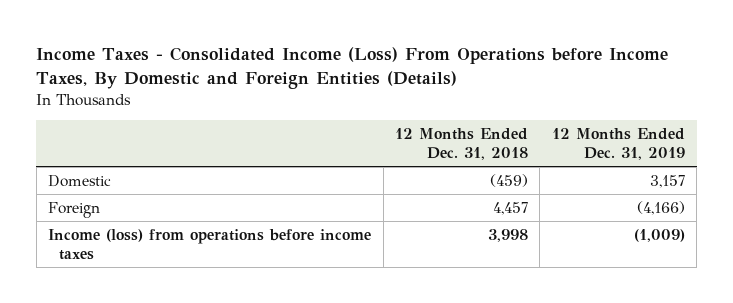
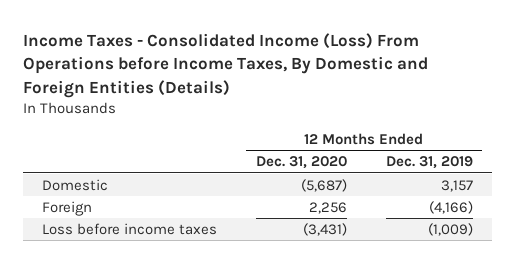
- | 12 Months Ended Dec. 31, 2018 | 12 Months Ended Dec. 31, 2019
+ | 12 Months Ended Dec. 31, 2020 | 12 Months Ended Dec. 31, 2019
- Income (loss) from operations before income taxes | 3,998 | (1,009)
+ Loss before income taxes | (3,431) | (1,009)

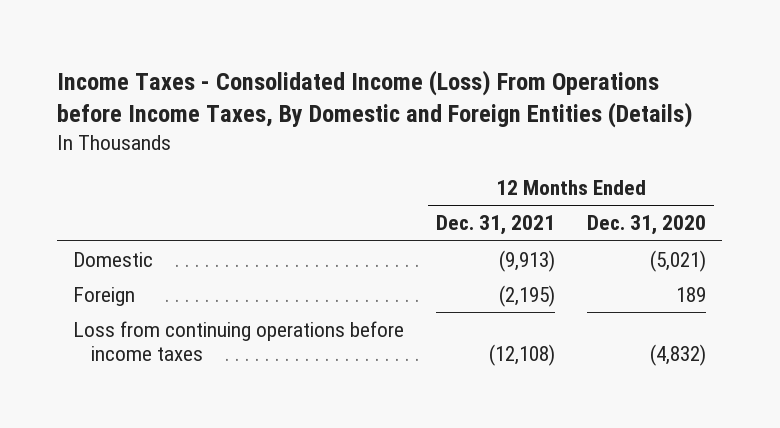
- | 12 Months Ended Dec. 31, 2020 | 12 Months Ended Dec. 31, 2019
+ | 12 Months Ended Dec. 31, 2021 | 12 Months Ended Dec. 31, 2020
- Domestic | (5,687) | 3,157
- Foreign | 2,256 | (4,166)
- Loss before income taxes | (3,431) | (1,009)
+ Domestic | (9,913) | (5,021)
+ Foreign | (2,195) | 189
+ Loss from continuing operations before income taxes | (12,108) | (4,832)

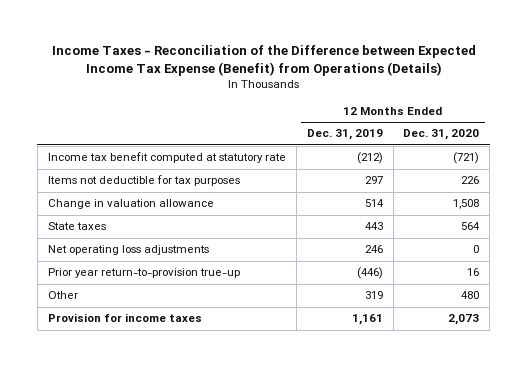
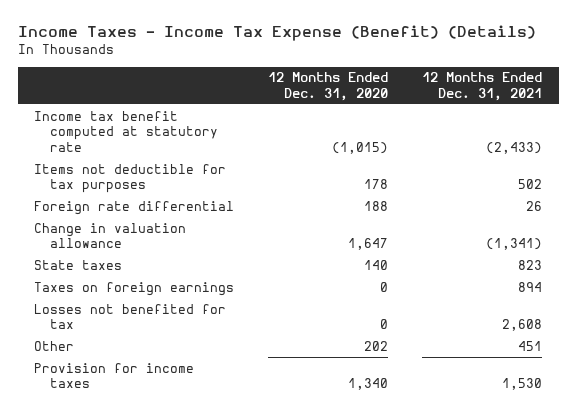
- Income Taxes - Reconciliation of the Difference between Expected Income Tax Expense (Benefit) from Operations (Details)
+ Income Taxes - Income Tax Expense (Benefit) (Details)
- | 12 Months Ended Dec. 31, 2019 | 12 Months Ended Dec. 31, 2020
+ | 12 Months Ended Dec. 31, 2020 | 12 Months Ended Dec. 31, 2021
- Income tax benefit computed at statutory rate | (212) | (721)
- Items not deductible for tax purposes | 297 | 226
- Change in valuation allowance | 514 | 1,508
- State taxes | 443 | 564
- Net operating loss adjustments | 246 | 0
- Prior year return-to-provision true-up | (446) | 16
- Other | 319 | 480
- Provision for income taxes | 1,161 | 2,073
+ Income tax benefit computed at statutory rate | (1,015) | (2,433)
+ Items not deductible for tax purposes | 178 | 502
+ Foreign rate differential | 188 | 26
+ Change in valuation allowance | 1,647 | (1,341)
+ State taxes | 140 | 823
+ Taxes on foreign earnings | 0 | 894
+ Losses not benefited for tax | 0 | 2,608
+ Other | 202 | 451
+ Provision for income taxes | 1,340 | 1,530

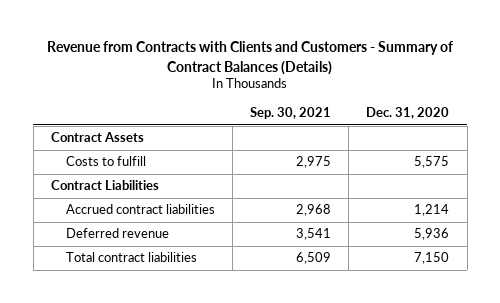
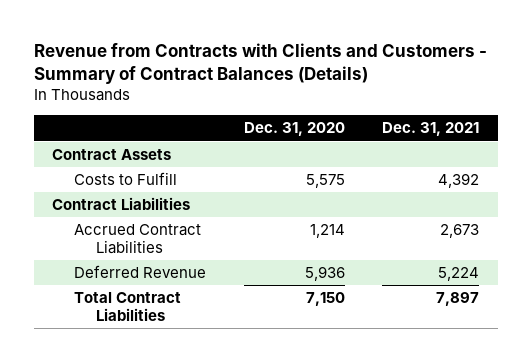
- | Sep. 30, 2021 | Dec. 31, 2020
+ | Dec. 31, 2020 | Dec. 31, 2021
- Costs to fulfill | 2,975 | 5,575
+ Costs to Fulfill | 5,575 | 4,392
- Accrued contract liabilities | 2,968 | 1,214
- Deferred revenue | 3,541 | 5,936
- Total contract liabilities | 6,509 | 7,150
+ Accrued Contract Liabilities | 1,214 | 2,673
+ Deferred Revenue | 5,936 | 5,224
+ Total Contract Liabilities | 7,150 | 7,897

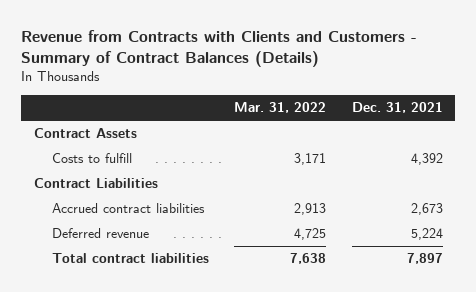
- | Dec. 31, 2020 | Dec. 31, 2021
+ | Mar. 31, 2022 | Dec. 31, 2021
- Costs to Fulfill | 5,575 | 4,392
+ Costs to fulfill | 3,171 | 4,392
- Accrued Contract Liabilities | 1,214 | 2,673
- Deferred Revenue | 5,936 | 5,224
- Total Contract Liabilities | 7,150 | 7,897
+ Accrued contract liabilities | 2,913 | 2,673
+ Deferred revenue | 4,725 | 5,224
+ Total contract liabilities | 7,638 | 7,897

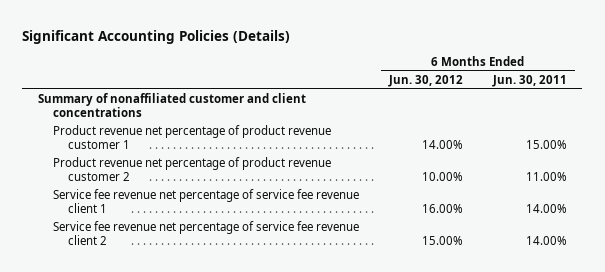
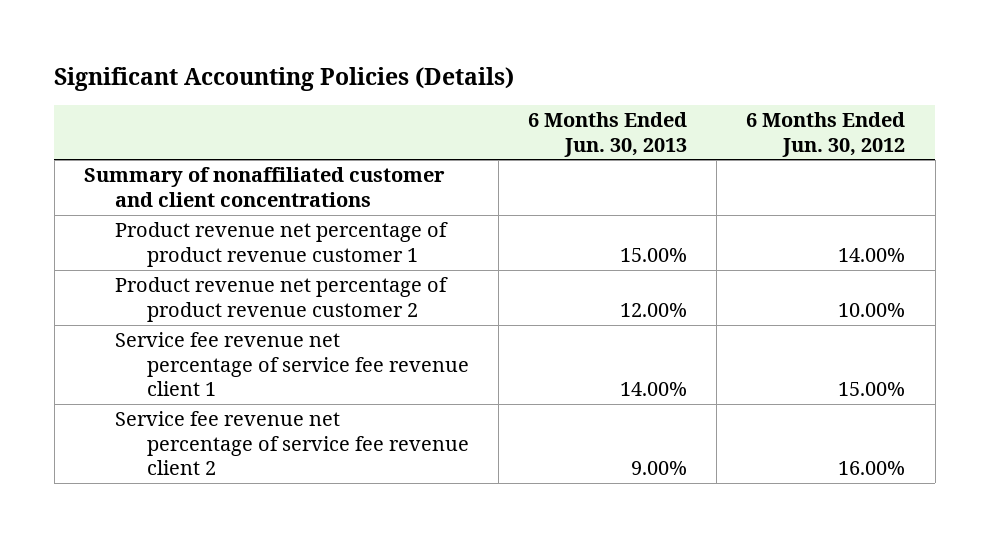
- | 6 Months Ended Jun. 30, 2012 | 6 Months Ended Jun. 30, 2011
+ | 6 Months Ended Jun. 30, 2013 | 6 Months Ended Jun. 30, 2012
- Service fee revenue net percentage of service fee revenue client 1 | 16.00% | 14.00%
- Service fee revenue net percentage of service fee revenue client 2 | 15.00% | 14.00%
+ Service fee revenue net percentage of service fee revenue client 1 | 14.00% | 15.00%
+ Service fee revenue net percentage of service fee revenue client 2 | 9.00% | 16.00%

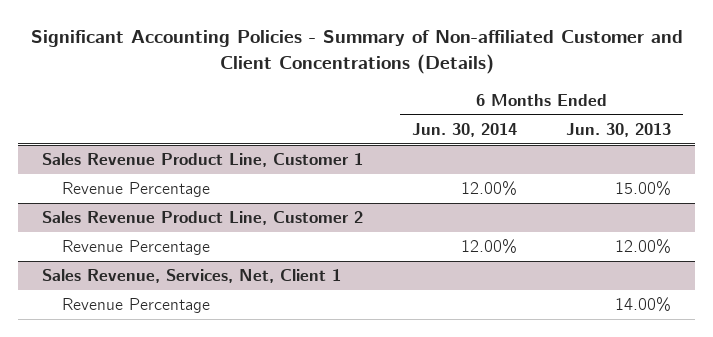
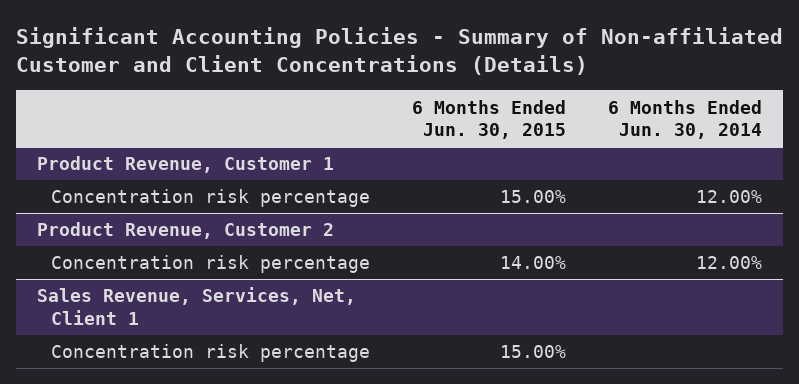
- | 6 Months Ended Jun. 30, 2014 | 6 Months Ended Jun. 30, 2013
+ | 6 Months Ended Jun. 30, 2015 | 6 Months Ended Jun. 30, 2014
- Sales Revenue Product Line, Customer 1
- Revenue Percentage | 12.00% | 15.00%
- Sales Revenue Product Line, Customer 2
- Revenue Percentage | 12.00% | 12.00%
+ Product Revenue, Customer 1
+ Concentration risk percentage | 15.00% | 12.00%
+ Product Revenue, Customer 2
+ Concentration risk percentage | 14.00% | 12.00%
@ Sales Revenue, Services, Net, Client 1
- Revenue Percentage | | 14.00%
+ Concentration risk percentage | 15.00% |

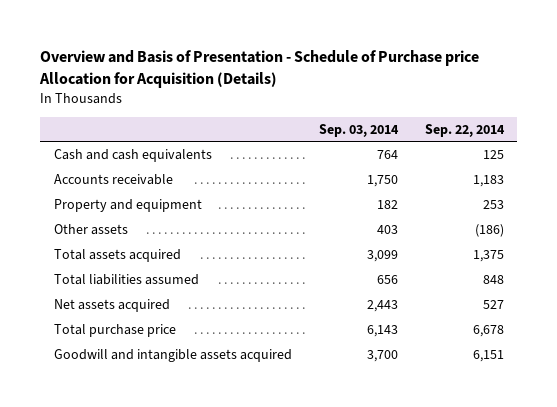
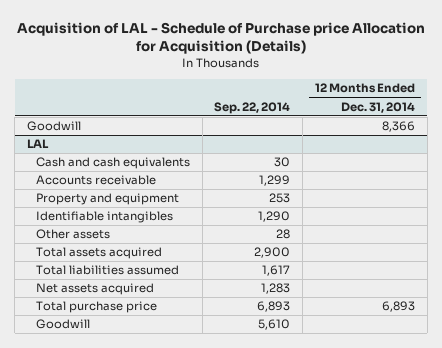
- Overview and Basis of Presentation - Schedule of Purchase price Allocation for Acquisition (Details)
+ Acquisition of LAL - Schedule of Purchase price Allocation for Acquisition (Details)
- | Sep. 03, 2014 | Sep. 22, 2014
+ | Sep. 22, 2014 | 12 Months Ended Dec. 31, 2014
- Cash and cash equivalents | 764 | 125
- Accounts receivable | 1,750 | 1,183
+ Goodwill | | 8,366
+ LAL
+ Cash and cash equivalents | 30 |
+ Accounts receivable | 1,299 |
- Other assets | 403 | (186)
- Total assets acquired | 3,099 | 1,375
- Total liabilities assumed | 656 | 848
- Net assets acquired | 2,443 | 527
- Total purchase price | 6,143 | 6,678
- Goodwill and intangible assets acquired | 3,700 | 6,151
+ Identifiable intangibles | 1,290 |
+ Other assets | 28 |
+ Total assets acquired | 2,900 |
+ Total liabilities assumed | 1,617 |
+ Net assets acquired | 1,283 |
+ Total purchase price | 6,893 | 6,893
+ Goodwill | 5,610 |

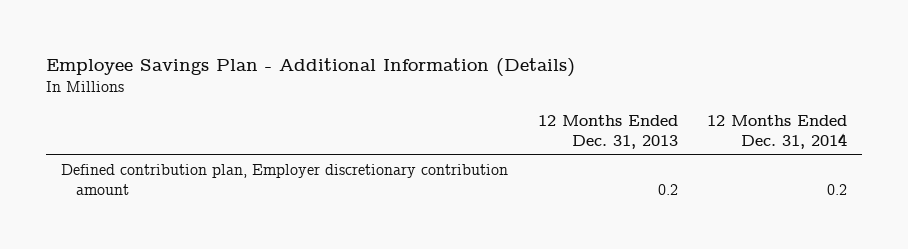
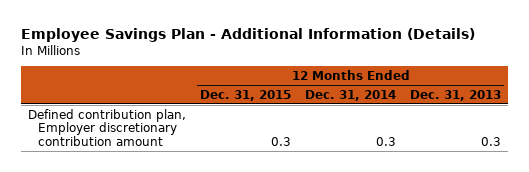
- | 12 Months Ended Dec. 31, 2013 | 12 Months Ended Dec. 31, 2014
+ | 12 Months Ended Dec. 31, 2015 | 12 Months Ended Dec. 31, 2014 | 12 Months Ended Dec. 31, 2013
- Defined contribution plan, Employer discretionary contribution amount | 0.2 | 0.2
+ Defined contribution plan, Employer discretionary contribution amount | 0.3 | 0.3 | 0.3

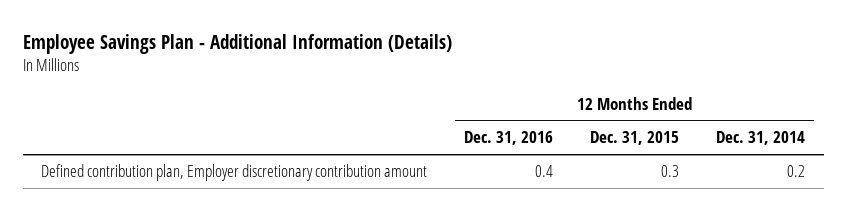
- | 12 Months Ended Dec. 31, 2015 | 12 Months Ended Dec. 31, 2014 | 12 Months Ended Dec. 31, 2013
+ | 12 Months Ended Dec. 31, 2016 | 12 Months Ended Dec. 31, 2015 | 12 Months Ended Dec. 31, 2014
- Defined contribution plan, Employer discretionary contribution amount | 0.3 | 0.3 | 0.3
+ Defined contribution plan, Employer discretionary contribution amount | 0.4 | 0.3 | 0.2

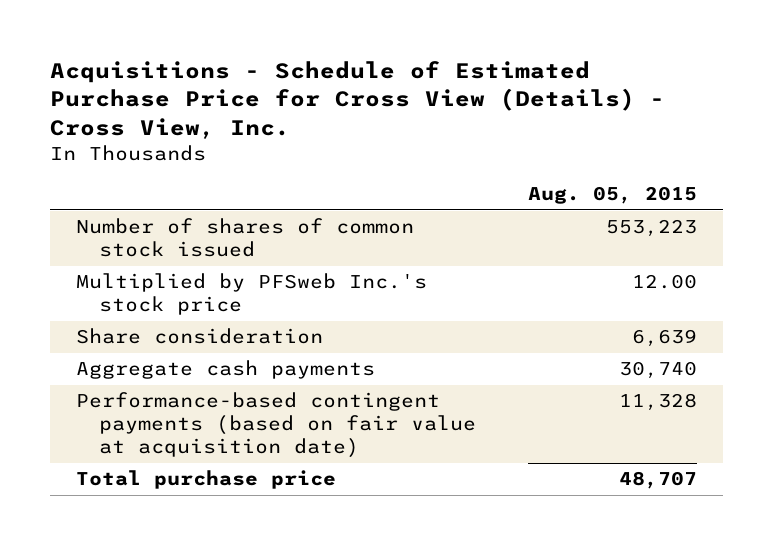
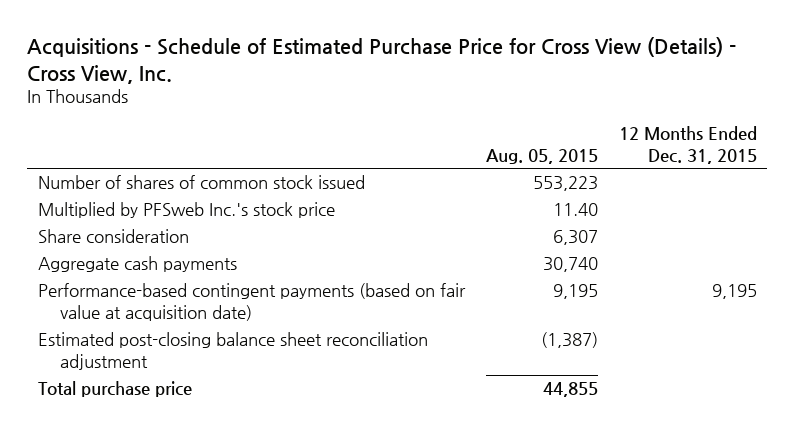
- | Aug. 05, 2015
+ | Aug. 05, 2015 | 12 Months Ended Dec. 31, 2015
- Multiplied by PFSweb Inc.'s stock price | 12.00
- Share consideration | 6,639
+ Multiplied by PFSweb Inc.'s stock price | 11.40 |
+ Share consideration | 6,307 |
- Performance-based contingent payments (based on fair value at acquisition date) | 11,328
- Total purchase price | 48,707
+ Performance-based contingent payments (based on fair value at acquisition date) | 9,195 | 9,195
+ Estimated post-closing balance sheet reconciliation adjustment | (1,387) |
+ Total purchase price | 44,855 |

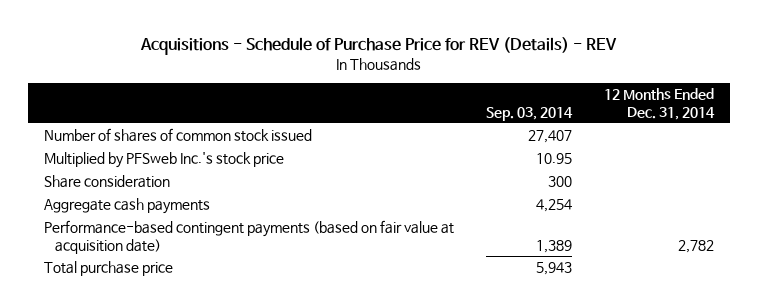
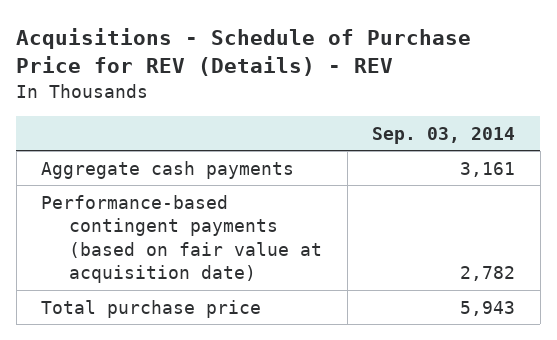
- | Sep. 03, 2014 | 12 Months Ended Dec. 31, 2014
+ | Sep. 03, 2014
- Number of shares of common stock issued | 27,407 |
- Multiplied by PFSweb Inc.'s stock price | 10.95 |
- Share consideration | 300 |
- Aggregate cash payments | 4,254 |
- Performance-based contingent payments (based on fair value at acquisition date) | 1,389 | 2,782
+ Aggregate cash payments | 3,161
+ Performance-based contingent payments (based on fair value at acquisition date) | 2,782

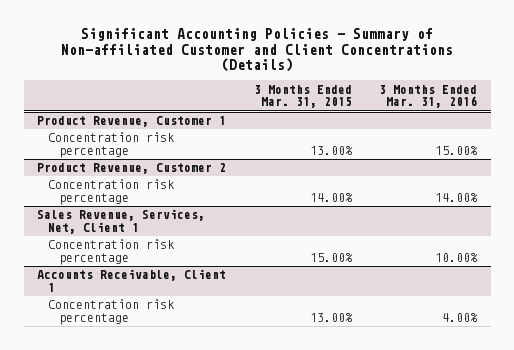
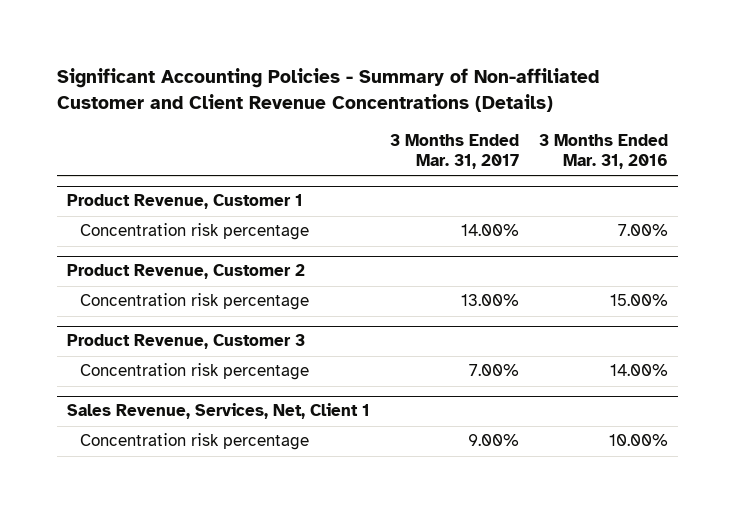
- Significant Accounting Policies - Summary of Non-affiliated Customer and Client Concentrations (Details)
+ Significant Accounting Policies - Summary of Non-affiliated Customer and Client Revenue Concentrations (Details)
- | 3 Months Ended Mar. 31, 2015 | 3 Months Ended Mar. 31, 2016
+ | 3 Months Ended Mar. 31, 2017 | 3 Months Ended Mar. 31, 2016
@ Product Revenue, Customer 1
- Concentration risk percentage | 13.00% | 15.00%
+ Concentration risk percentage | 14.00% | 7.00%
@ Product Revenue, Customer 2
+ Concentration risk percentage | 13.00% | 15.00%
+ Product Revenue, Customer 3
- Accounts Receivable, Client 1
- Concentration risk percentage | 13.00% | 4.00%

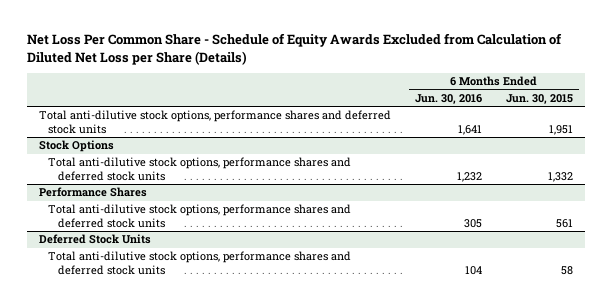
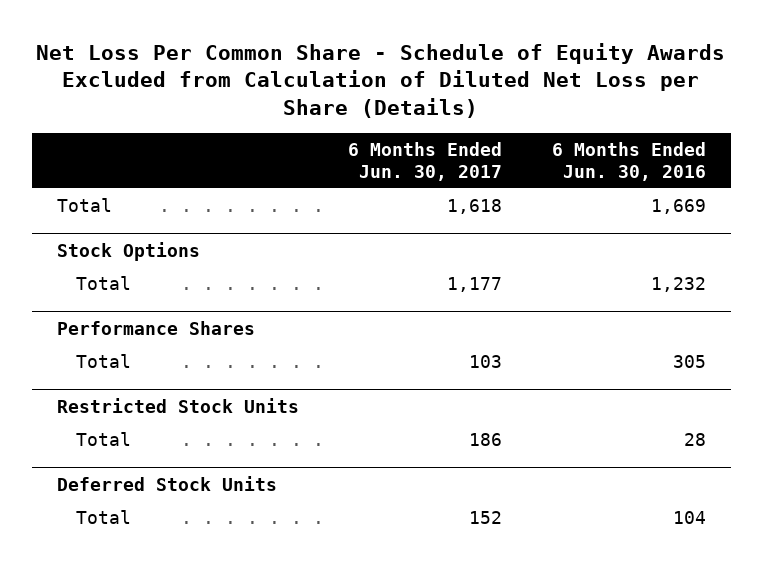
- | 6 Months Ended Jun. 30, 2016 | 6 Months Ended Jun. 30, 2015
+ | 6 Months Ended Jun. 30, 2017 | 6 Months Ended Jun. 30, 2016
- Total anti-dilutive stock options, performance shares and deferred stock units | 1,641 | 1,951
+ Total | 1,618 | 1,669
@ Stock Options
- Total anti-dilutive stock options, performance shares and deferred stock units | 1,232 | 1,332
+ Total | 1,177 | 1,232
@ Performance Shares
- Total anti-dilutive stock options, performance shares and deferred stock units | 305 | 561
+ Total | 103 | 305
+ Restricted Stock Units
+ Total | 186 | 28
@ Deferred Stock Units
- Total anti-dilutive stock options, performance shares and deferred stock units | 104 | 58
+ Total | 152 | 104

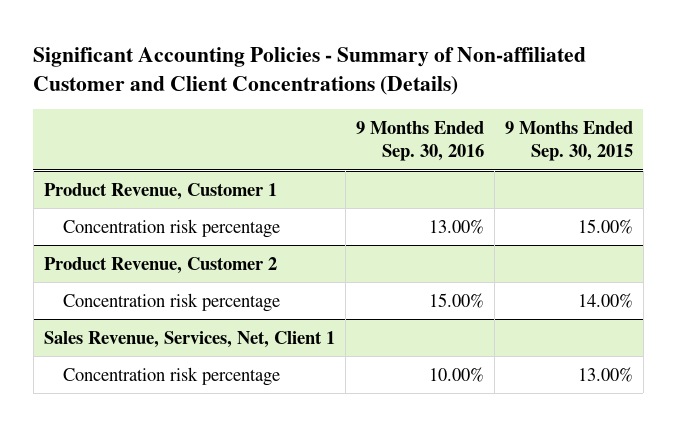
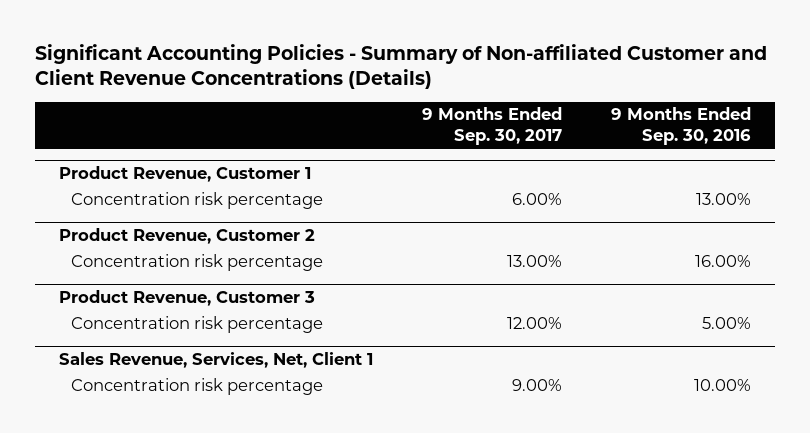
- Significant Accounting Policies - Summary of Non-affiliated Customer and Client Concentrations (Details)
+ Significant Accounting Policies - Summary of Non-affiliated Customer and Client Revenue Concentrations (Details)
- | 9 Months Ended Sep. 30, 2016 | 9 Months Ended Sep. 30, 2015
+ | 9 Months Ended Sep. 30, 2017 | 9 Months Ended Sep. 30, 2016
@ Product Revenue, Customer 2
- Concentration risk percentage | 15.00% | 14.00%
+ Concentration risk percentage | 13.00% | 16.00%
+ Product Revenue, Customer 3
+ Concentration risk percentage | 12.00% | 5.00%

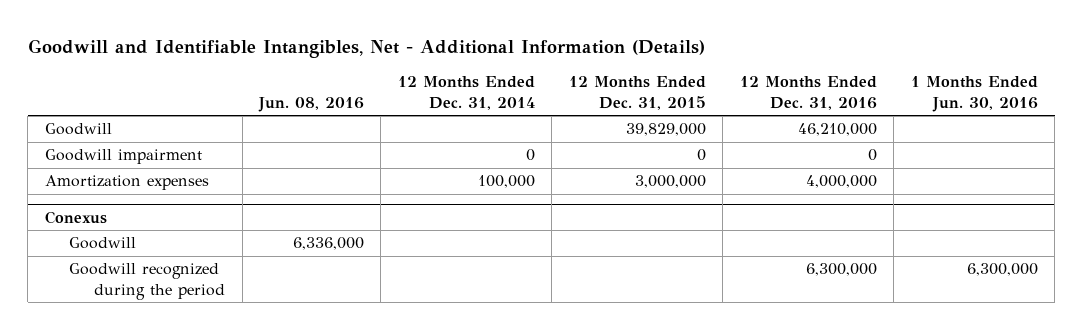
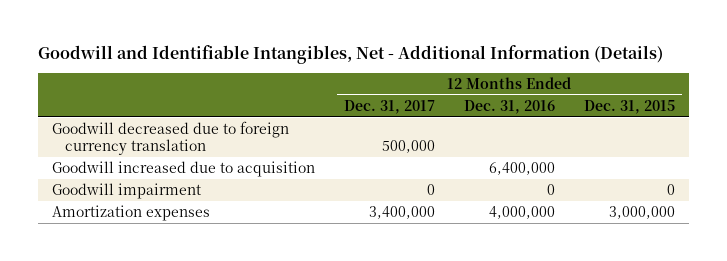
- | Jun. 08, 2016 | 12 Months Ended Dec. 31, 2014 | 12 Months Ended Dec. 31, 2015 | 12 Months Ended Dec. 31, 2016 | 1 Months Ended Jun. 30, 2016
+ | 12 Months Ended Dec. 31, 2017 | 12 Months Ended Dec. 31, 2016 | 12 Months Ended Dec. 31, 2015
- Goodwill | | | 39,829,000 | 46,210,000 |
+ Goodwill decreased due to foreign currency translation | 500,000 | |
+ Goodwill increased due to acquisition | | 6,400,000 |
- Conexus
- Goodwill | 6,336,000 | | | |
- Goodwill recognized during the period | | | | 6,300,000 | 6,300,000

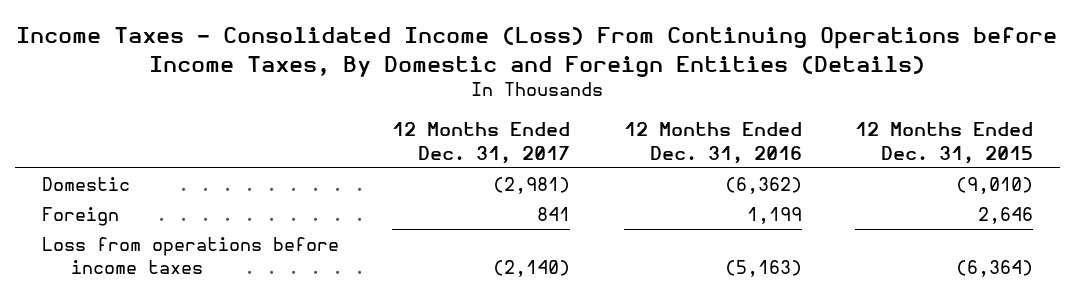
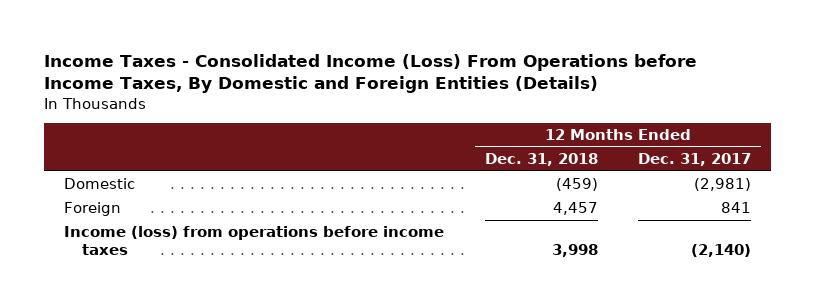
- Income Taxes - Consolidated Income (Loss) From Continuing Operations before Income Taxes, By Domestic and Foreign Entities (Details)
+ Income Taxes - Consolidated Income (Loss) From Operations before Income Taxes, By Domestic and Foreign Entities (Details)
- | 12 Months Ended Dec. 31, 2017 | 12 Months Ended Dec. 31, 2016 | 12 Months Ended Dec. 31, 2015
+ | 12 Months Ended Dec. 31, 2018 | 12 Months Ended Dec. 31, 2017
- Loss from operations before income taxes | (2,140) | (5,163) | (6,364)
+ Income (loss) from operations before income taxes | 3,998 | (2,140)

